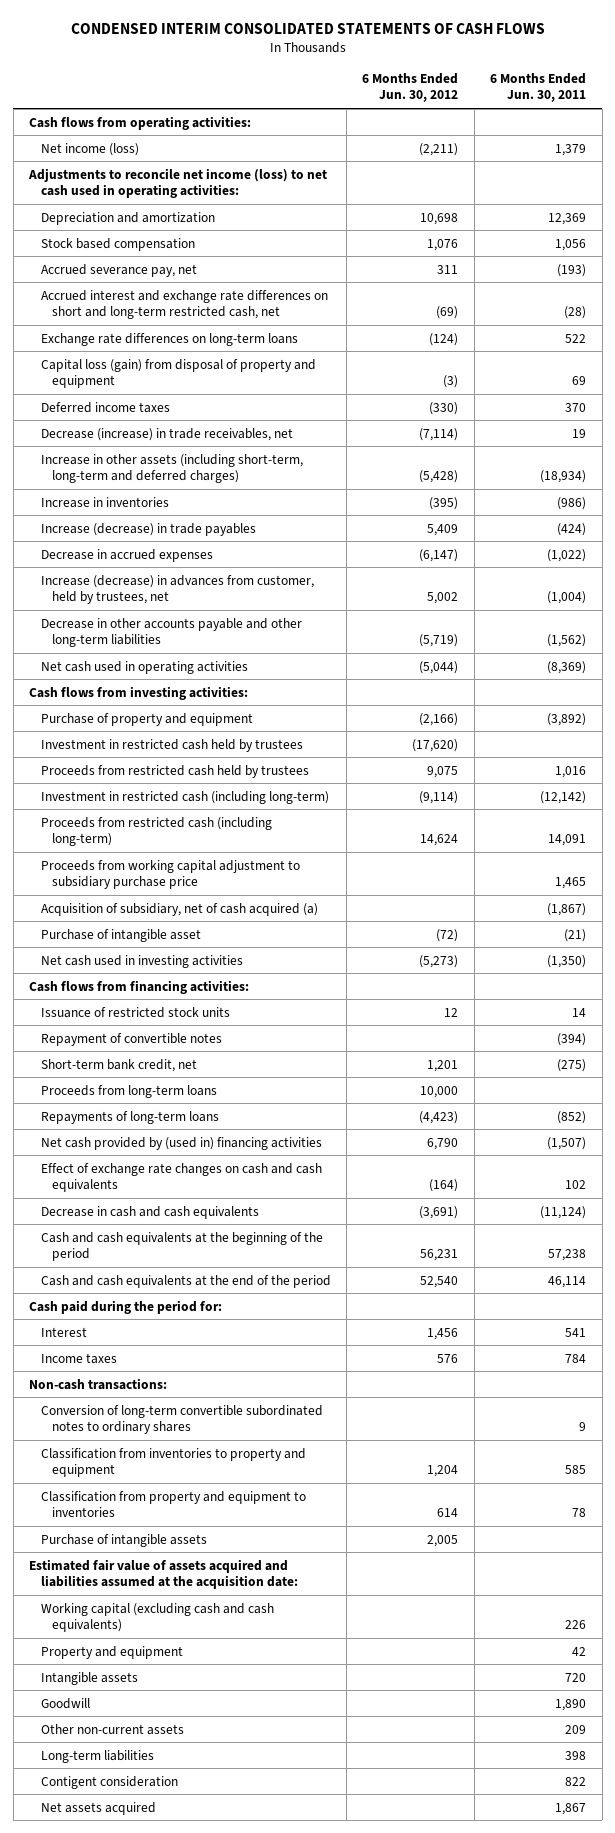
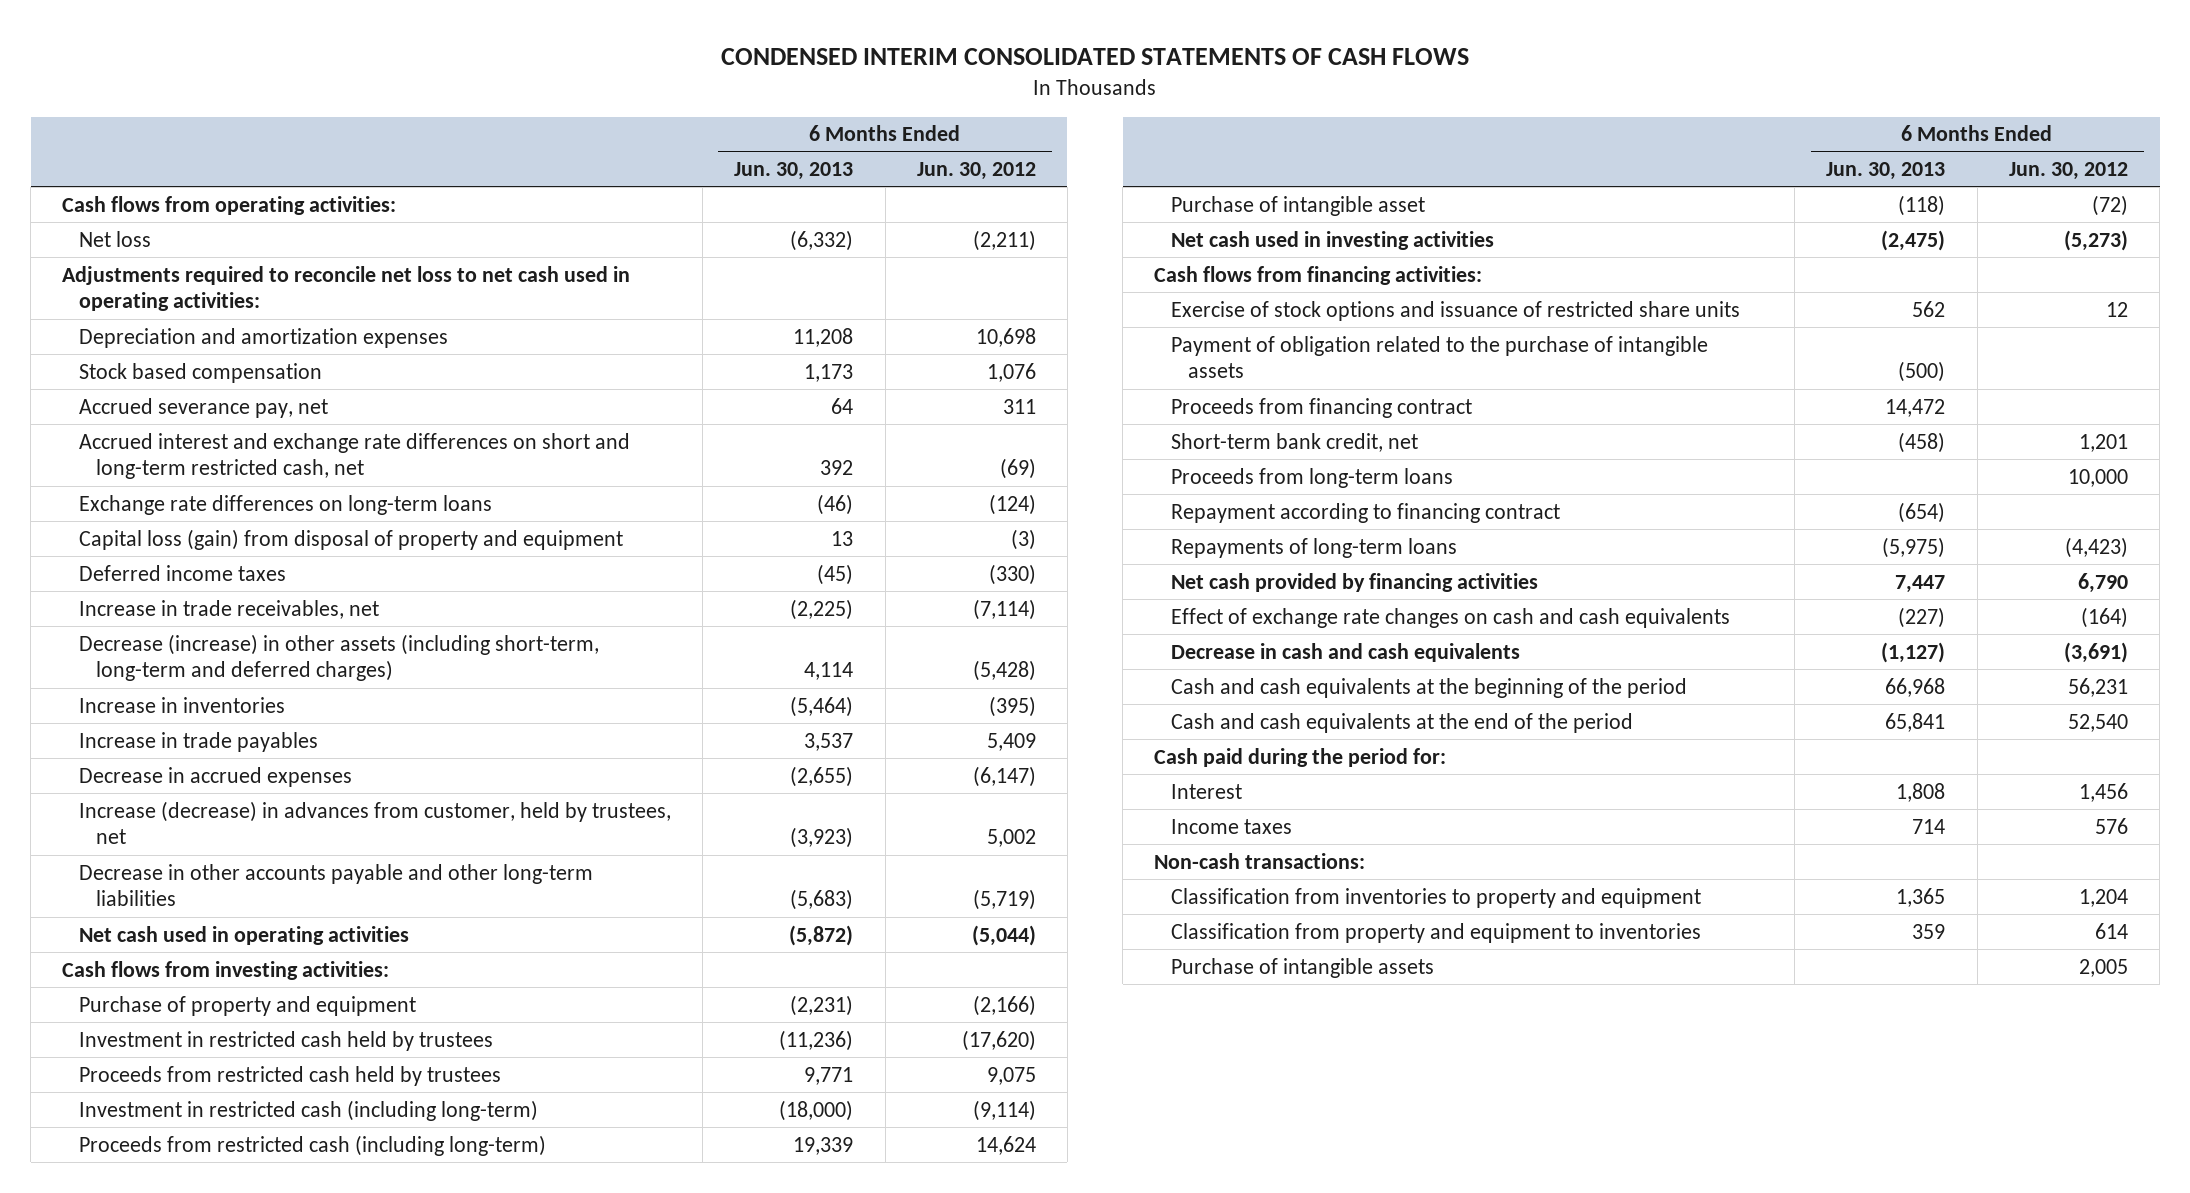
- | 6 Months Ended Jun. 30, 2012 | 6 Months Ended Jun. 30, 2011
+ | 6 Months Ended Jun. 30, 2013 | 6 Months Ended Jun. 30, 2012
- Net income (loss) | (2,211) | 1,379
- Adjustments to reconcile net income (loss) to net cash used in operating activities:
- Depreciation and amortization | 10,698 | 12,369
+ Net loss | (6,332) | (2,211)
+ Adjustments required to reconcile net loss to net cash used in operating activities:
+ Depreciation and amortization expenses | 11,208 | 10,698
- Decrease (increase) in trade receivables, net | (7,114) | 19
- Increase in other assets (including short-term, long-term and deferred charges) | (5,428) | (18,934)
+ Increase in trade receivables, net | (2,225) | (7,114)
+ Decrease (increase) in other assets (including short-term, long-term and deferred charges) | 4,114 | (5,428)
- Increase (decrease) in trade payables | 5,409 | (424)
+ Increase in trade payables | 3,537 | 5,409
- Proceeds from working capital adjustment to subsidiary purchase price | | 1,465
- Acquisition of subsidiary, net of cash acquired (a) | | (1,867)
- Issuance of restricted stock units | 12 | 14
- Repayment of convertible notes | | (394)
+ Exercise of stock options and issuance of restricted share units | 562 | 12
+ Payment of obligation related to the purchase of intangible assets | (500) |
+ Proceeds from financing contract | 14,472 |
+ Repayment according to financing contract | (654) |
- Net cash provided by (used in) financing activities | 6,790 | (1,507)
+ Net cash provided by financing activities | 7,447 | 6,790
- Conversion of long-term convertible subordinated notes to ordinary shares | | 9
- Estimated fair value of assets acquired and liabilities assumed at the acquisition date:
- Working capital (excluding cash and cash equivalents) | | 226
- Property and equipment | | 42
- Intangible assets | | 720
- Goodwill | | 1,890
- Other non-current assets | | 209
- Long-term liabilities | | 398
- Contigent consideration | | 822
- Net assets acquired | | 1,867

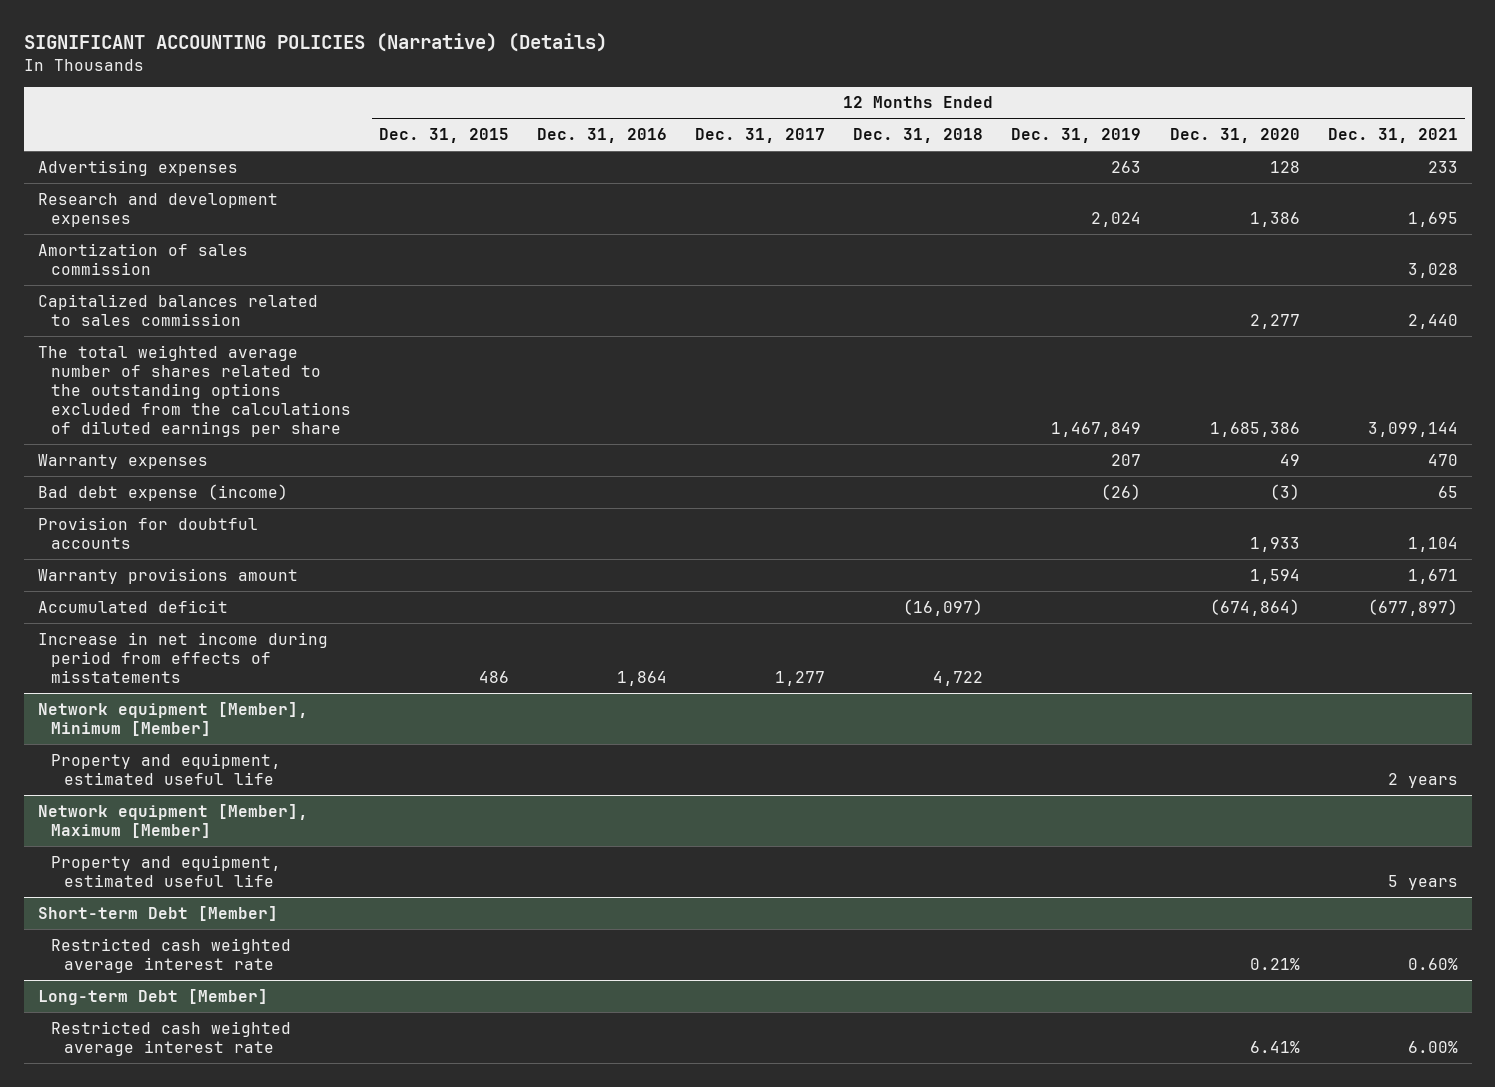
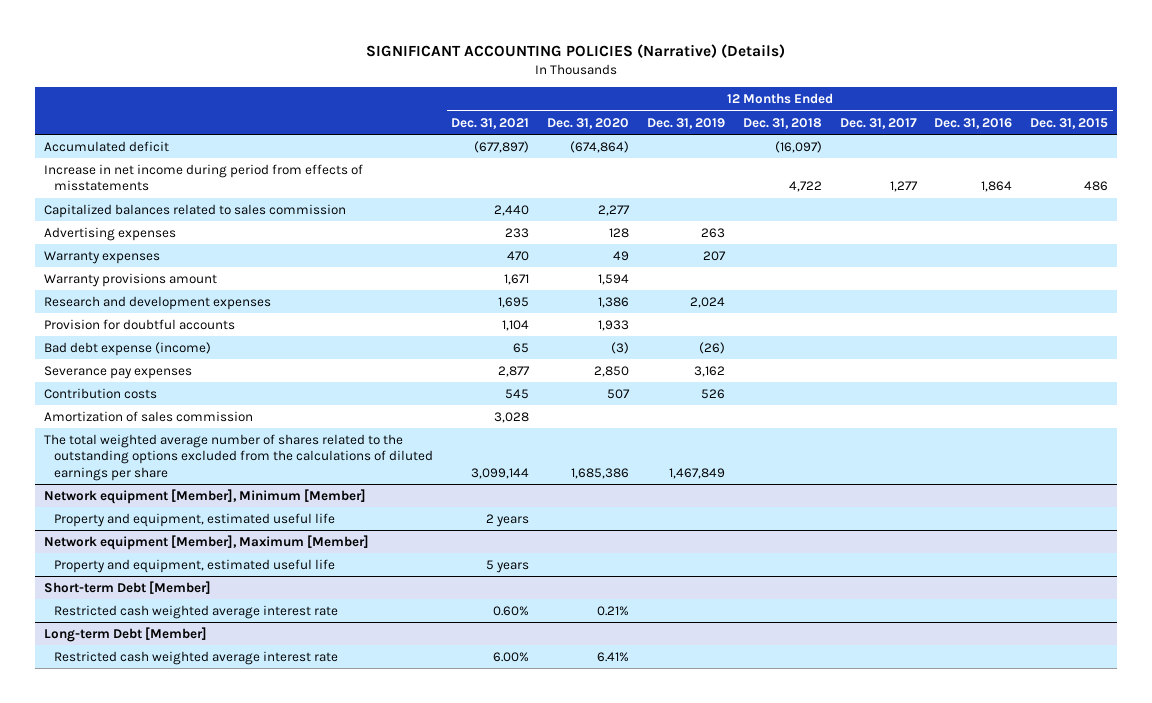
- | 12 Months Ended Dec. 31, 2015 | 12 Months Ended Dec. 31, 2016 | 12 Months Ended Dec. 31, 2017 | 12 Months Ended Dec. 31, 2018 | 12 Months Ended Dec. 31, 2019 | 12 Months Ended Dec. 31, 2020 | 12 Months Ended Dec. 31, 2021
+ | 12 Months Ended Dec. 31, 2021 | 12 Months Ended Dec. 31, 2020 | 12 Months Ended Dec. 31, 2019 | 12 Months Ended Dec. 31, 2018 | 12 Months Ended Dec. 31, 2017 | 12 Months Ended Dec. 31, 2016 | 12 Months Ended Dec. 31, 2015
moved up: Accumulated deficit | (677,897) | (674,864) | | (16,097) | | |
moved up: Increase in net income during period from effects of misstatements | | | | 4,722 | 1,277 | 1,864 | 486
moved up: Capitalized balances related to sales commission | 2,440 | 2,277 | | | | |
moved up: Warranty expenses | 470 | 49 | 207 | | | |
moved up: Warranty provisions amount | 1,671 | 1,594 | | | | |
moved up: Provision for doubtful accounts | 1,104 | 1,933 | | | | |
moved up: Bad debt expense (income) | 65 | (3) | (26) | | | |
+ Severance pay expenses | 2,877 | 2,850 | 3,162 | | | |
+ Contribution costs | 545 | 507 | 526 | | | |

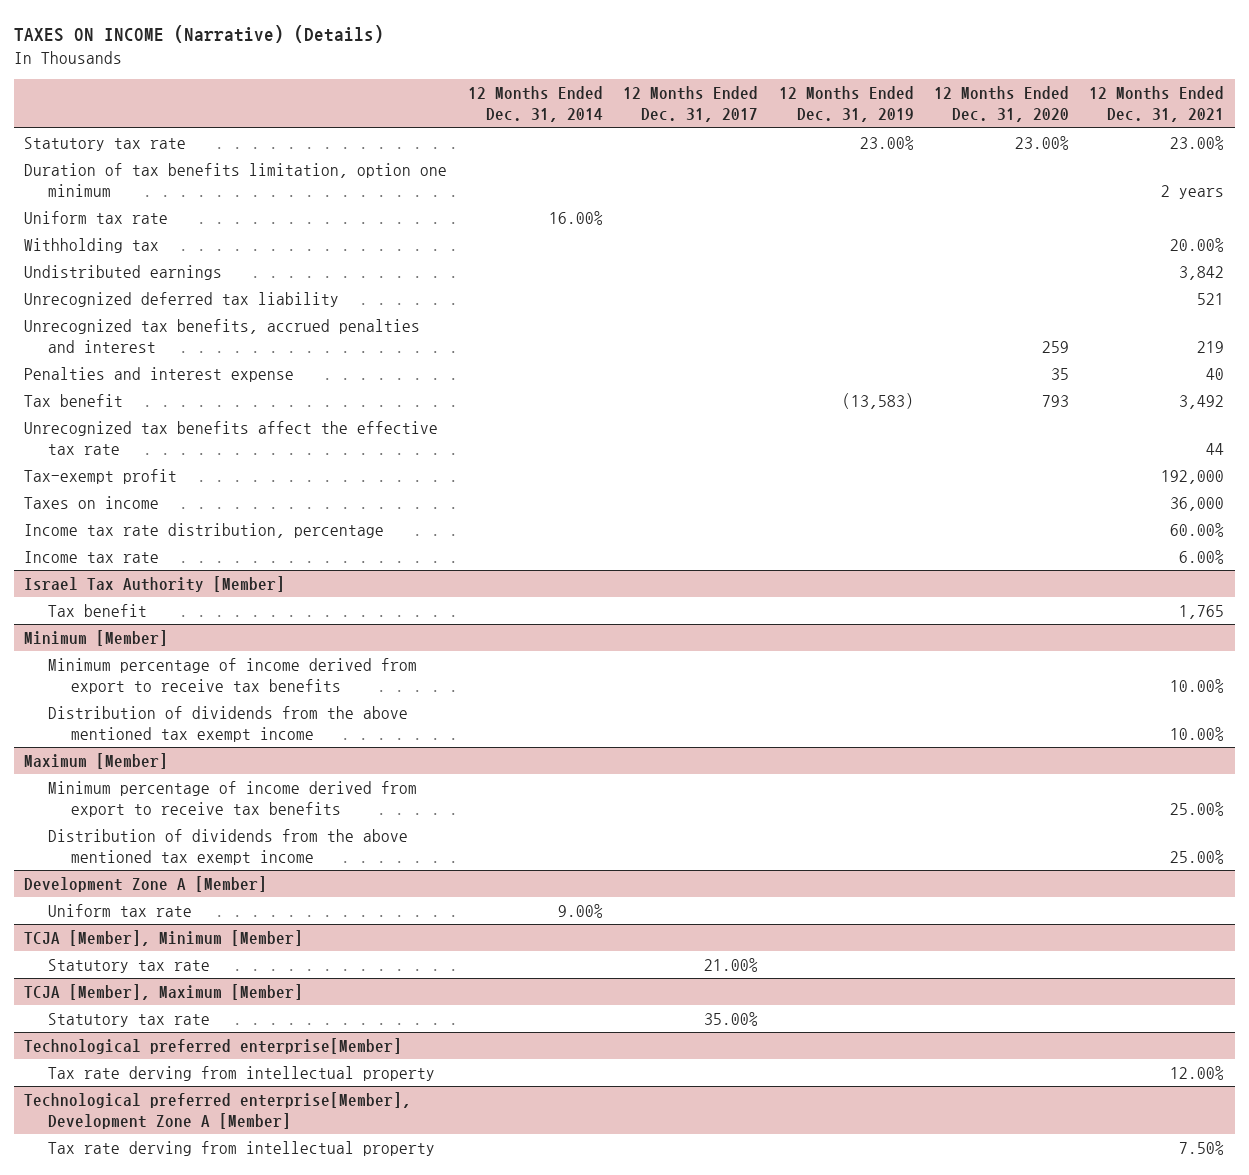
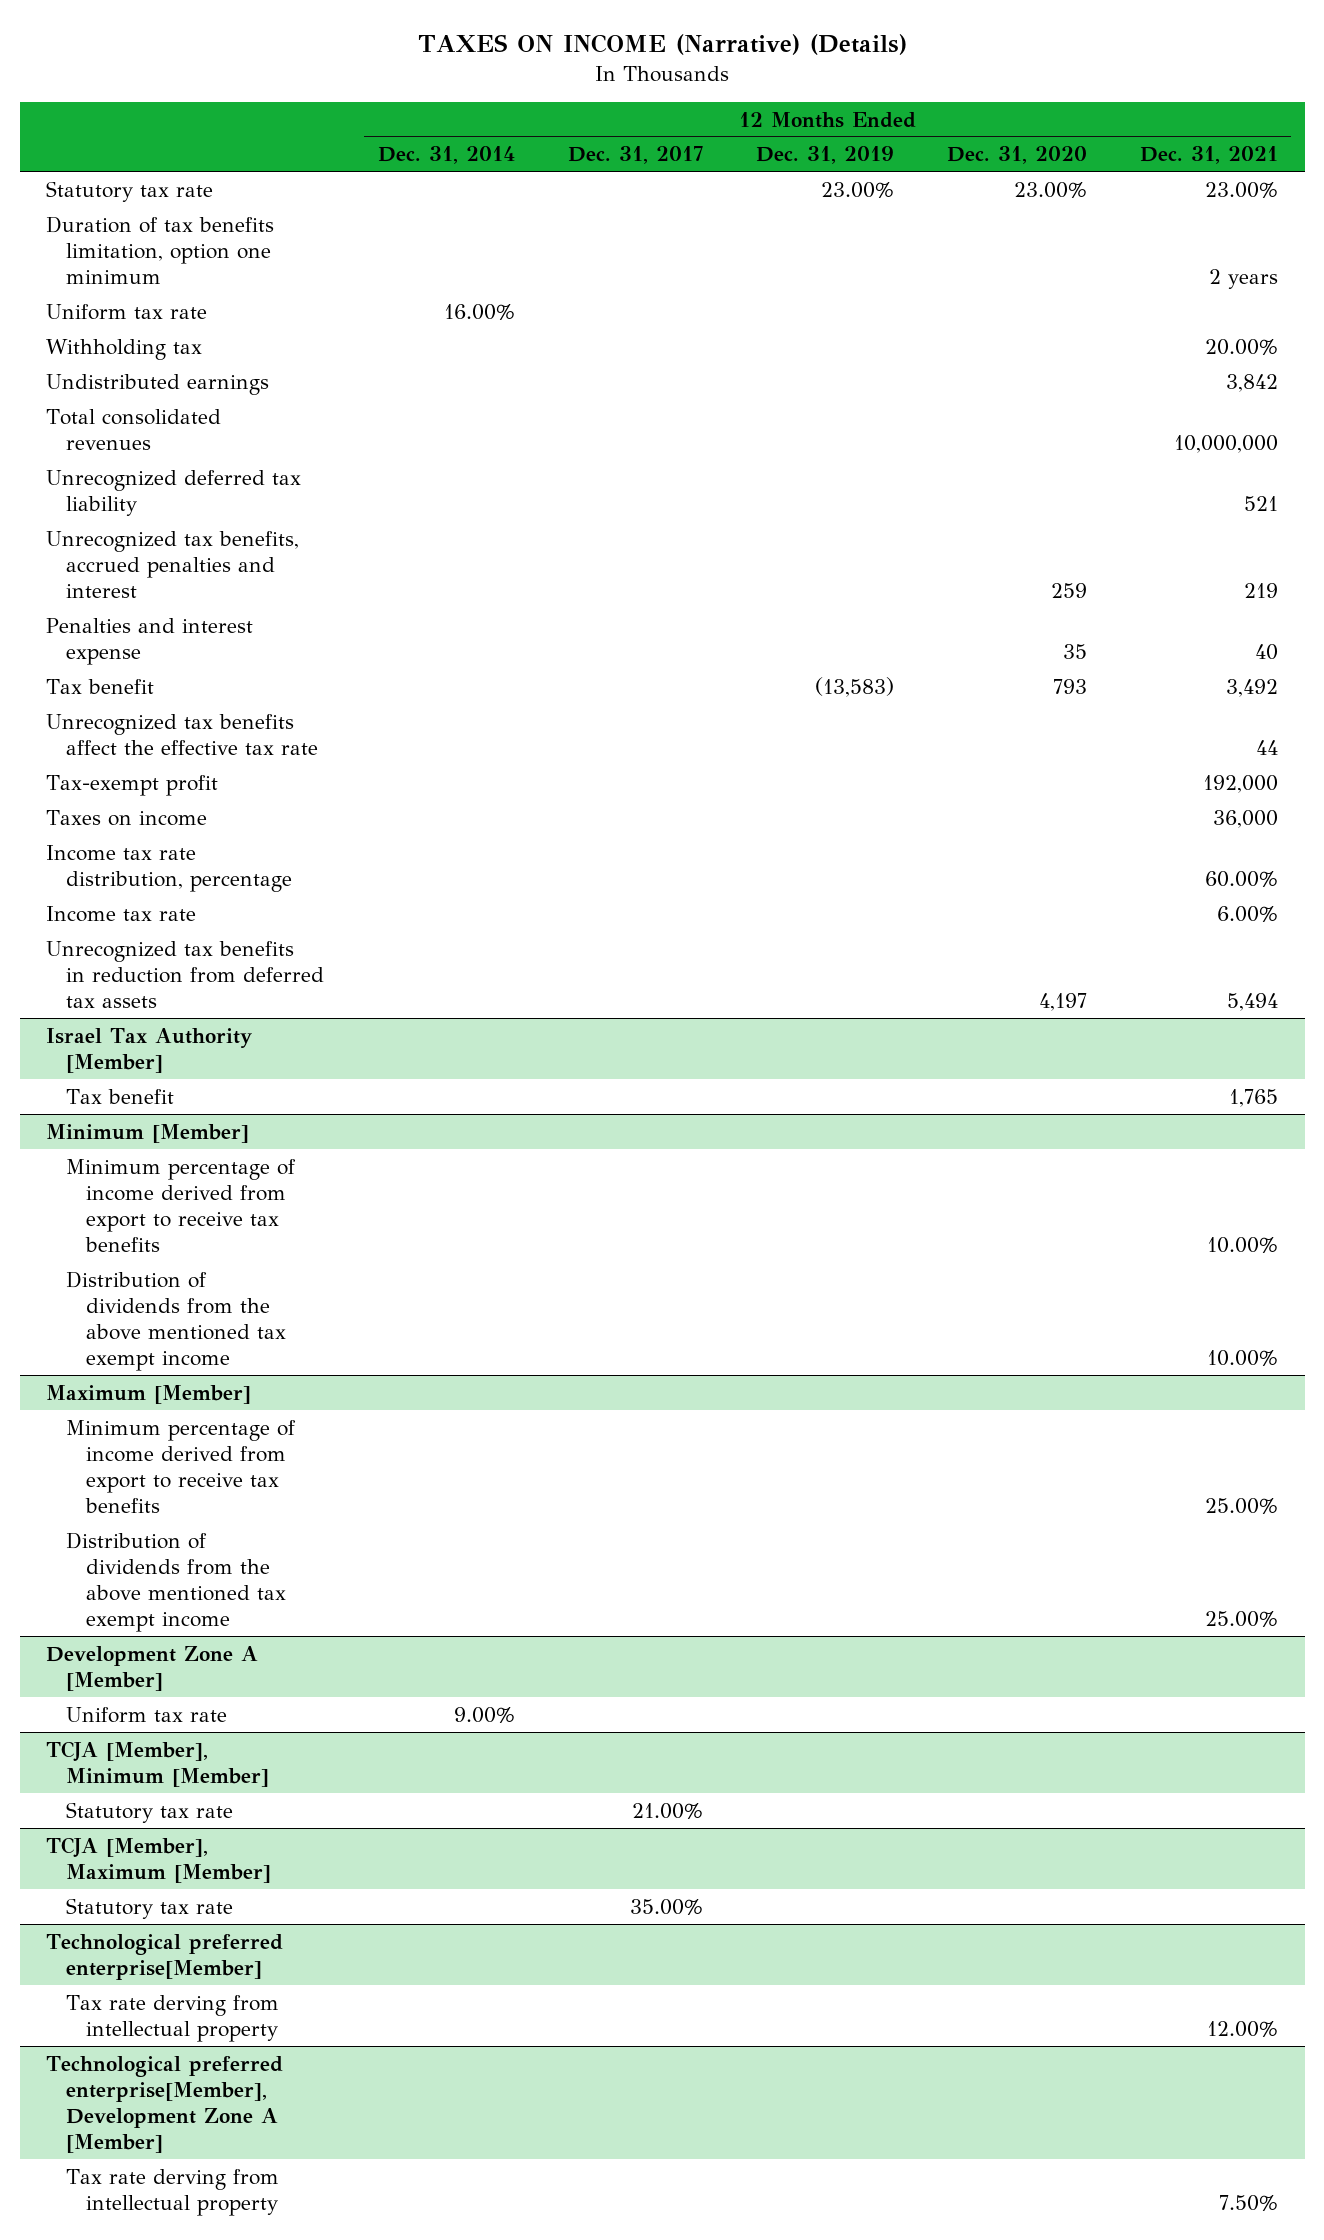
+ Total consolidated revenues | | | | | 10,000,000
+ Unrecognized tax benefits in reduction from deferred tax assets | | | | 4,197 | 5,494

